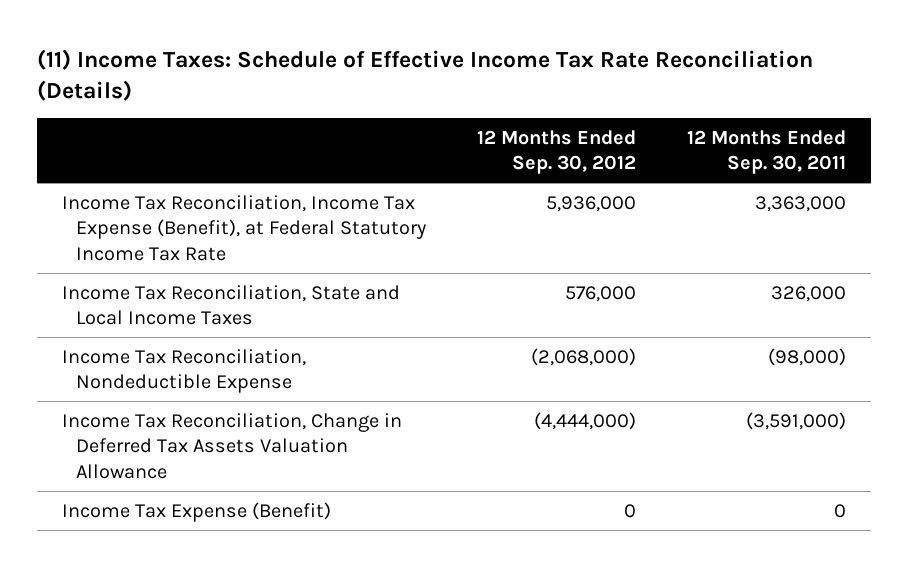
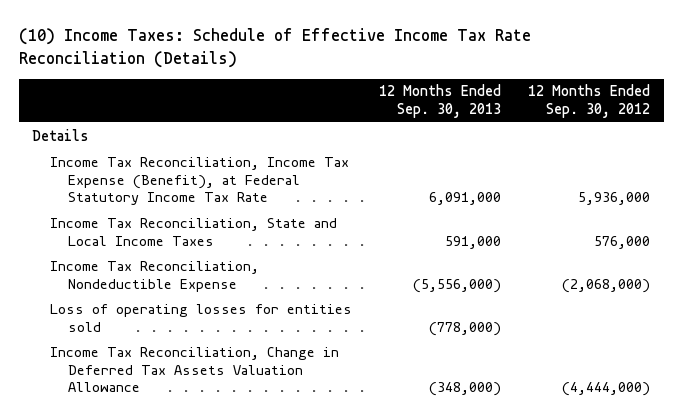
- (11) Income Taxes: Schedule of Effective Income Tax Rate Reconciliation (Details)
+ (10) Income Taxes: Schedule of Effective Income Tax Rate Reconciliation (Details)
- | 12 Months Ended Sep. 30, 2012 | 12 Months Ended Sep. 30, 2011
+ | 12 Months Ended Sep. 30, 2013 | 12 Months Ended Sep. 30, 2012
+ Details
+ Loss of operating losses for entities sold | (778,000) |
- Income Tax Expense (Benefit) | 0 | 0

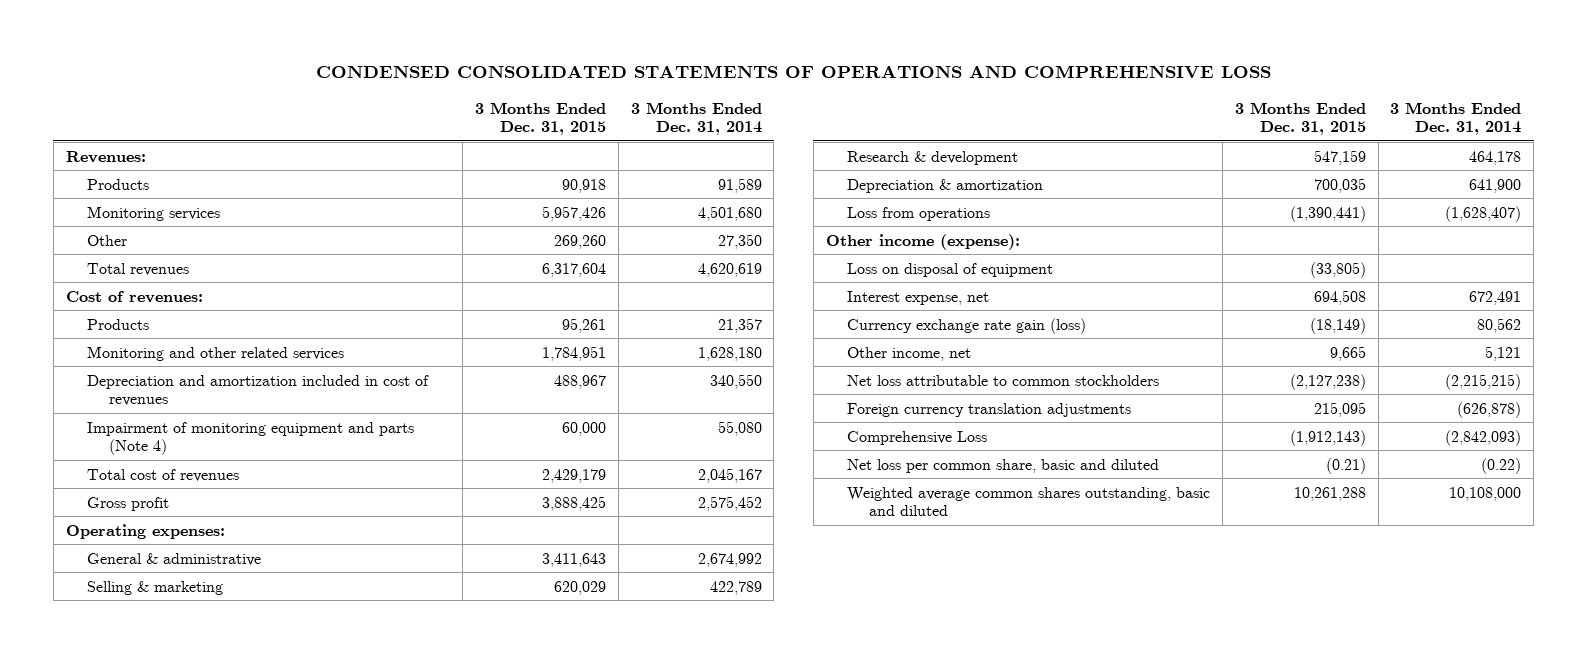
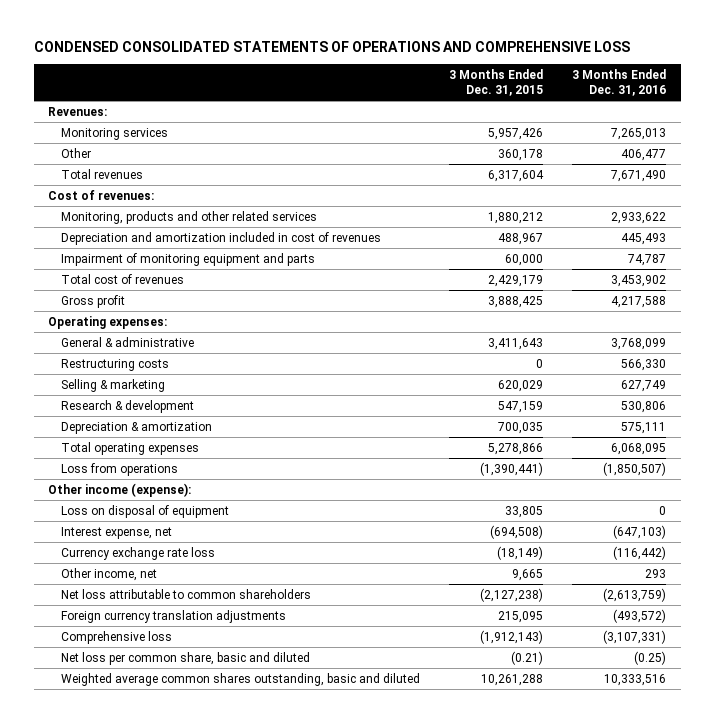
- | 3 Months Ended Dec. 31, 2015 | 3 Months Ended Dec. 31, 2014
+ | 3 Months Ended Dec. 31, 2015 | 3 Months Ended Dec. 31, 2016
- Products | 90,918 | 91,589
- Other | 269,260 | 27,350
+ Other | 360,178 | 406,477
- Products | 95,261 | 21,357
- Monitoring and other related services | 1,784,951 | 1,628,180
+ Monitoring, products and other related services | 1,880,212 | 2,933,622
- Impairment of monitoring equipment and parts (Note 4) | 60,000 | 55,080
+ Impairment of monitoring equipment and parts | 60,000 | 74,787
+ Restructuring costs | 0 | 566,330
+ Total operating expenses | 5,278,866 | 6,068,095
- Loss on disposal of equipment | (33,805) |
- Interest expense, net | 694,508 | 672,491
- Currency exchange rate gain (loss) | (18,149) | 80,562
+ Loss on disposal of equipment | 33,805 | 0
+ Interest expense, net | (694,508) | (647,103)
+ Currency exchange rate loss | (18,149) | (116,442)
- Net loss attributable to common stockholders | (2,127,238) | (2,215,215)
+ Net loss attributable to common shareholders | (2,127,238) | (2,613,759)
- Comprehensive Loss | (1,912,143) | (2,842,093)
+ Comprehensive loss | (1,912,143) | (3,107,331)

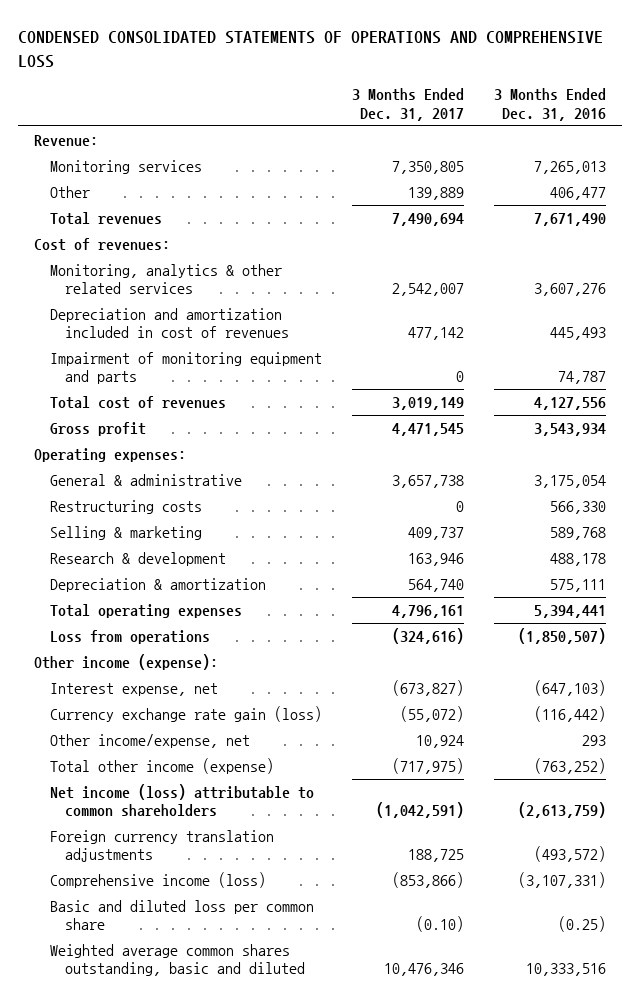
- | 3 Months Ended Dec. 31, 2015 | 3 Months Ended Dec. 31, 2016
+ | 3 Months Ended Dec. 31, 2017 | 3 Months Ended Dec. 31, 2016
- Revenues:
+ Revenue:
- Monitoring, products and other related services | 1,880,212 | 2,933,622
+ Monitoring, analytics & other related services | 2,542,007 | 3,607,276
- Total cost of revenues | 2,429,179 | 3,453,902
- Gross profit | 3,888,425 | 4,217,588
+ Total cost of revenues | 3,019,149 | 4,127,556
+ Gross profit | 4,471,545 | 3,543,934
- General & administrative | 3,411,643 | 3,768,099
+ General & administrative | 3,657,738 | 3,175,054
- Selling & marketing | 620,029 | 627,749
- Research & development | 547,159 | 530,806
+ Selling & marketing | 409,737 | 589,768
+ Research & development | 163,946 | 488,178
- Total operating expenses | 5,278,866 | 6,068,095
+ Total operating expenses | 4,796,161 | 5,394,441
- Loss on disposal of equipment | 33,805 | 0
- Currency exchange rate loss | (18,149) | (116,442)
- Other income, net | 9,665 | 293
- Net loss attributable to common shareholders | (2,127,238) | (2,613,759)
+ Currency exchange rate gain (loss) | (55,072) | (116,442)
+ Other income/expense, net | 10,924 | 293
+ Total other income (expense) | (717,975) | (763,252)
+ Net income (loss) attributable to common shareholders | (1,042,591) | (2,613,759)
- Comprehensive loss | (1,912,143) | (3,107,331)
- Net loss per common share, basic and diluted | (0.21) | (0.25)
+ Comprehensive income (loss) | (853,866) | (3,107,331)
+ Basic and diluted loss per common share | (0.10) | (0.25)

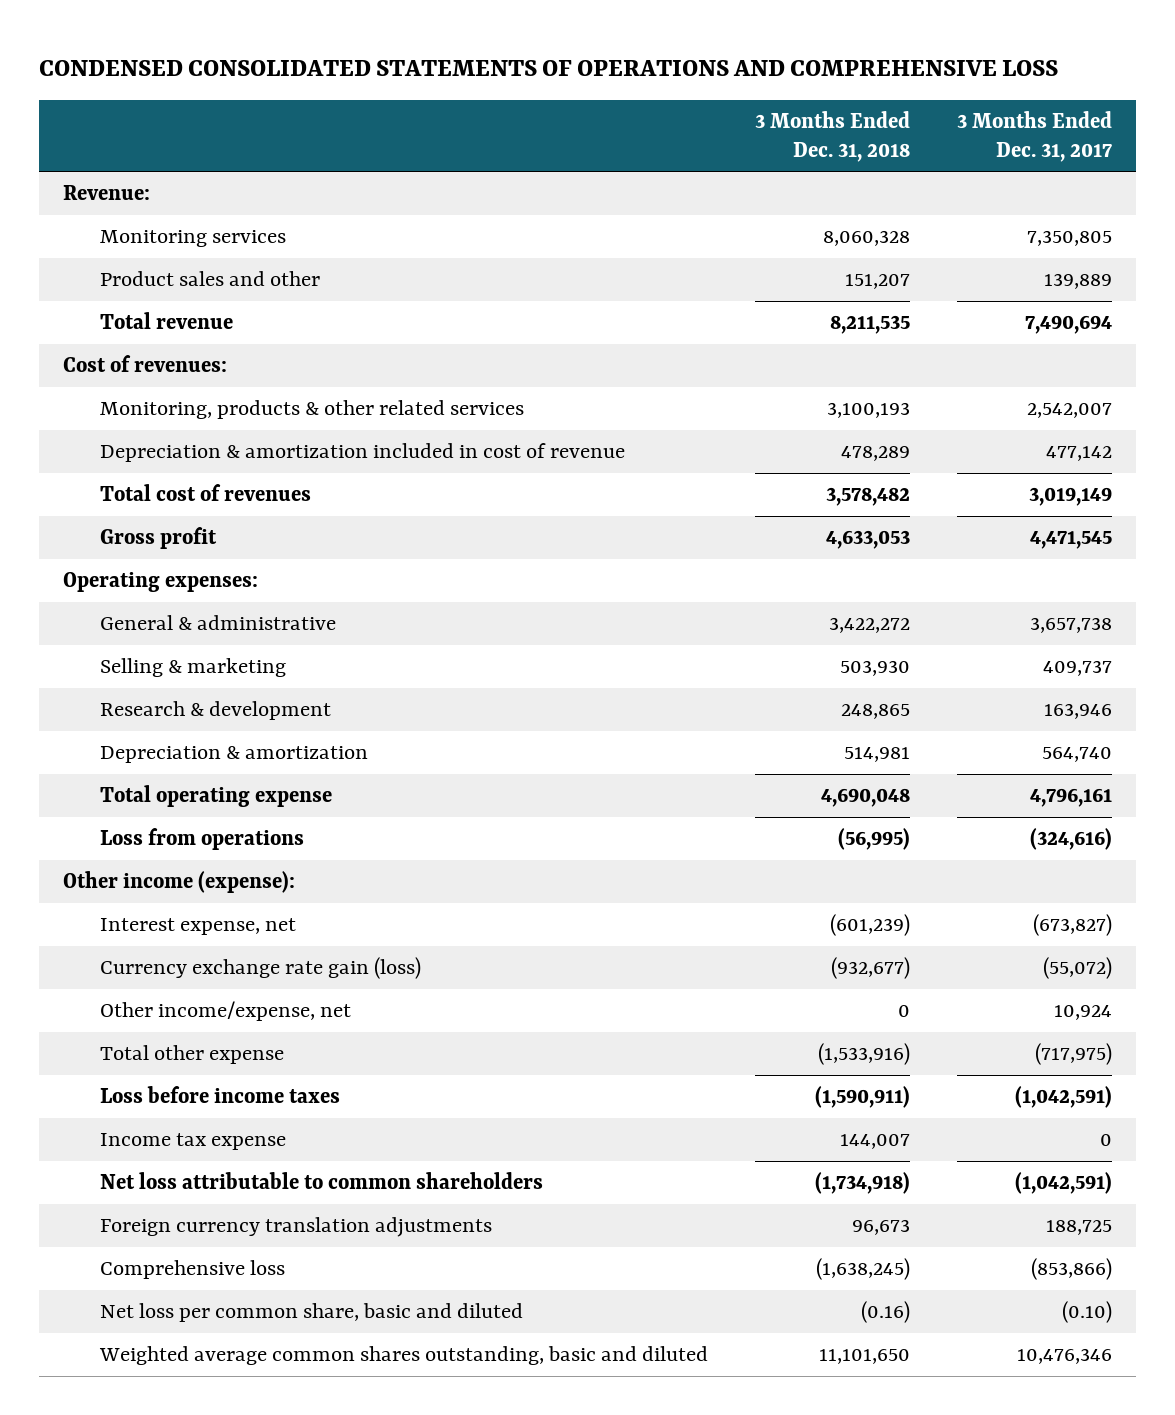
- | 3 Months Ended Dec. 31, 2017 | 3 Months Ended Dec. 31, 2016
+ | 3 Months Ended Dec. 31, 2018 | 3 Months Ended Dec. 31, 2017
- Other | 139,889 | 406,477
- Total revenues | 7,490,694 | 7,671,490
+ Product sales and other | 151,207 | 139,889
+ Total revenue | 8,211,535 | 7,490,694
- Monitoring, analytics & other related services | 2,542,007 | 3,607,276
- Depreciation and amortization included in cost of revenues | 477,142 | 445,493
- Impairment of monitoring equipment and parts | 0 | 74,787
+ Monitoring, products & other related services | 3,100,193 | 2,542,007
+ Depreciation & amortization included in cost of revenue | 478,289 | 477,142
- Restructuring costs | 0 | 566,330
- Total operating expenses | 4,796,161 | 5,394,441
+ Total operating expense | 4,690,048 | 4,796,161
- Total other income (expense) | (717,975) | (763,252)
- Net income (loss) attributable to common shareholders | (1,042,591) | (2,613,759)
+ Total other expense | (1,533,916) | (717,975)
+ Loss before income taxes | (1,590,911) | (1,042,591)
+ Income tax expense | 144,007 | 0
+ Net loss attributable to common shareholders | (1,734,918) | (1,042,591)
- Comprehensive income (loss) | (853,866) | (3,107,331)
- Basic and diluted loss per common share | (0.10) | (0.25)
+ Comprehensive loss | (1,638,245) | (853,866)
+ Net loss per common share, basic and diluted | (0.16) | (0.10)

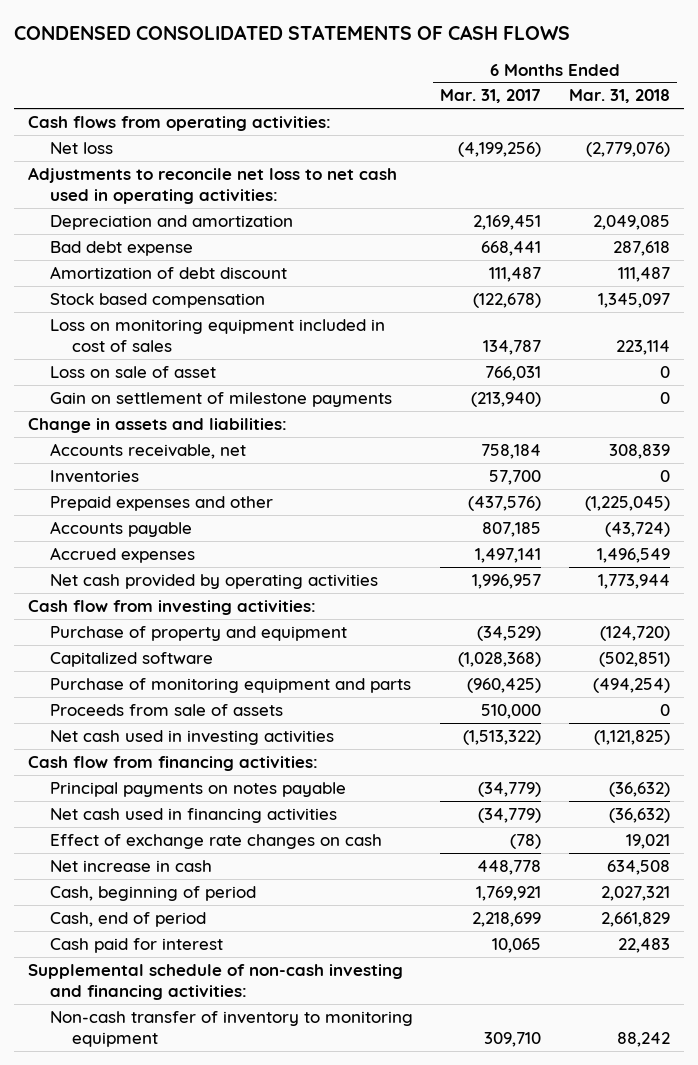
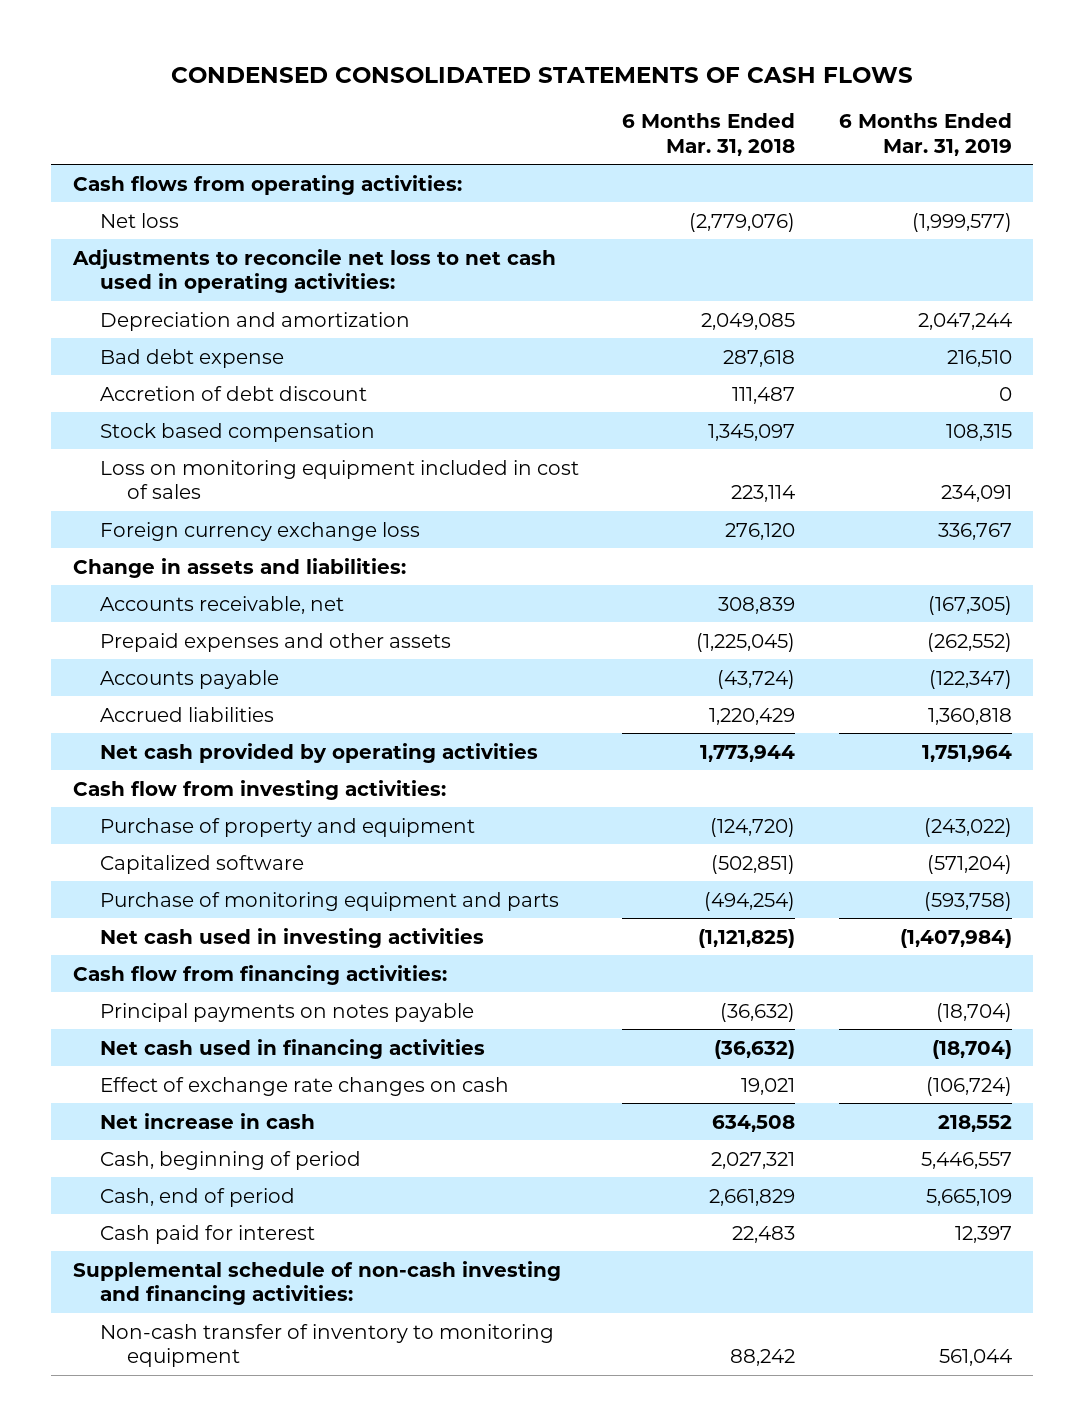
- | 6 Months Ended Mar. 31, 2017 | 6 Months Ended Mar. 31, 2018
+ | 6 Months Ended Mar. 31, 2018 | 6 Months Ended Mar. 31, 2019
- Amortization of debt discount | 111,487 | 111,487
+ Accretion of debt discount | 111,487 | 0
- Loss on sale of asset | 766,031 | 0
- Gain on settlement of milestone payments | (213,940) | 0
+ Foreign currency exchange loss | 276,120 | 336,767
- Inventories | 57,700 | 0
- Prepaid expenses and other | (437,576) | (1,225,045)
+ Prepaid expenses and other assets | (1,225,045) | (262,552)
- Accrued expenses | 1,497,141 | 1,496,549
+ Accrued liabilities | 1,220,429 | 1,360,818
- Proceeds from sale of assets | 510,000 | 0

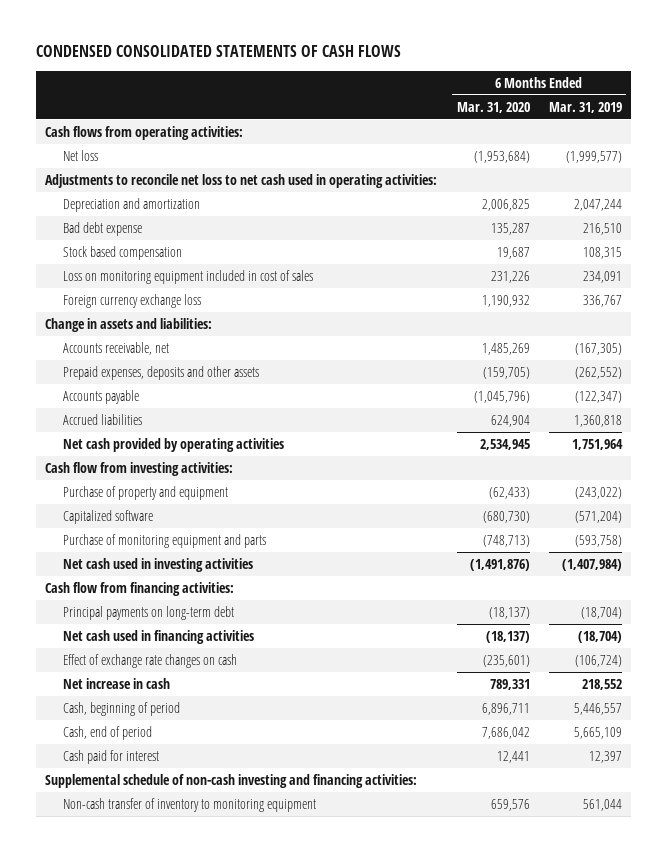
- | 6 Months Ended Mar. 31, 2018 | 6 Months Ended Mar. 31, 2019
+ | 6 Months Ended Mar. 31, 2020 | 6 Months Ended Mar. 31, 2019
- Accretion of debt discount | 111,487 | 0
- Prepaid expenses and other assets | (1,225,045) | (262,552)
+ Prepaid expenses, deposits and other assets | (159,705) | (262,552)
- Principal payments on notes payable | (36,632) | (18,704)
+ Principal payments on long-term debt | (18,137) | (18,704)

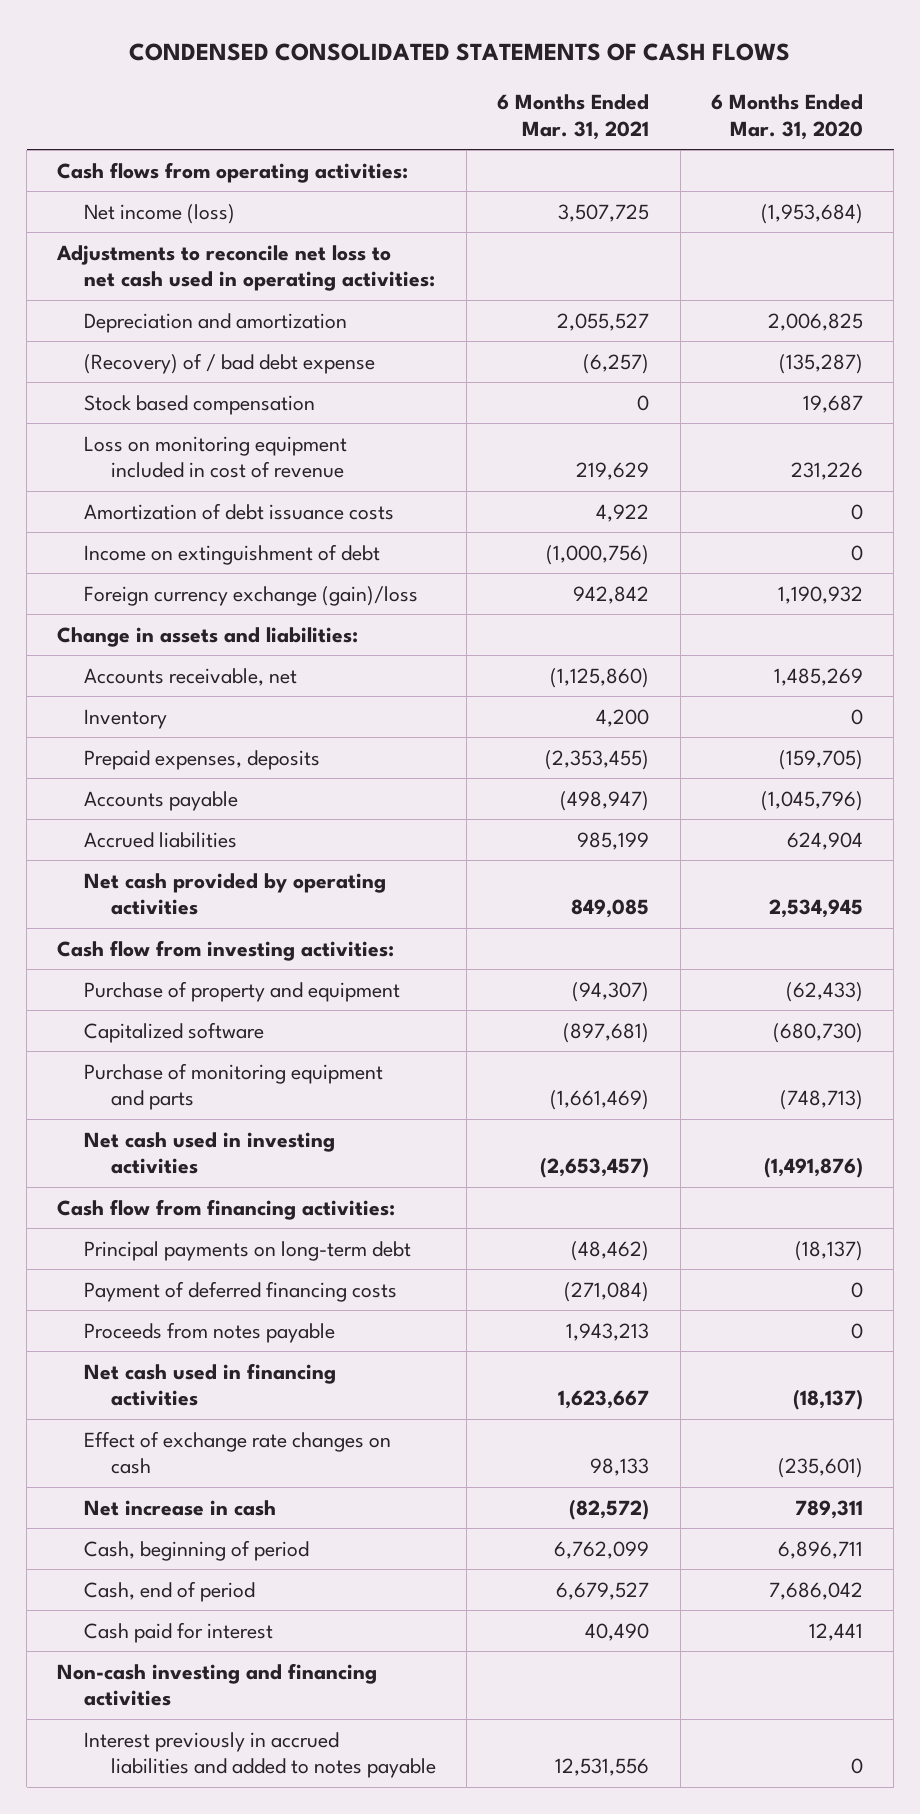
- | 6 Months Ended Mar. 31, 2020 | 6 Months Ended Mar. 31, 2019
+ | 6 Months Ended Mar. 31, 2021 | 6 Months Ended Mar. 31, 2020
- Net loss | (1,953,684) | (1,999,577)
+ Net income (loss) | 3,507,725 | (1,953,684)
- Bad debt expense | 135,287 | 216,510
+ (Recovery) of / bad debt expense | (6,257) | (135,287)
- Loss on monitoring equipment included in cost of sales | 231,226 | 234,091
- Foreign currency exchange loss | 1,190,932 | 336,767
+ Loss on monitoring equipment included in cost of revenue | 219,629 | 231,226
+ Amortization of debt issuance costs | 4,922 | 0
+ Income on extinguishment of debt | (1,000,756) | 0
+ Foreign currency exchange (gain)/loss | 942,842 | 1,190,932
- Prepaid expenses, deposits and other assets | (159,705) | (262,552)
+ Inventory | 4,200 | 0
+ Prepaid expenses, deposits | (2,353,455) | (159,705)
+ Payment of deferred financing costs | (271,084) | 0
+ Proceeds from notes payable | 1,943,213 | 0
- Net increase in cash | 789,331 | 218,552
+ Net increase in cash | (82,572) | 789,311
- Supplemental schedule of non-cash investing and financing activities:
- Non-cash transfer of inventory to monitoring equipment | 659,576 | 561,044
+ Non-cash investing and financing activities
+ Interest previously in accrued liabilities and added to notes payable | 12,531,556 | 0

